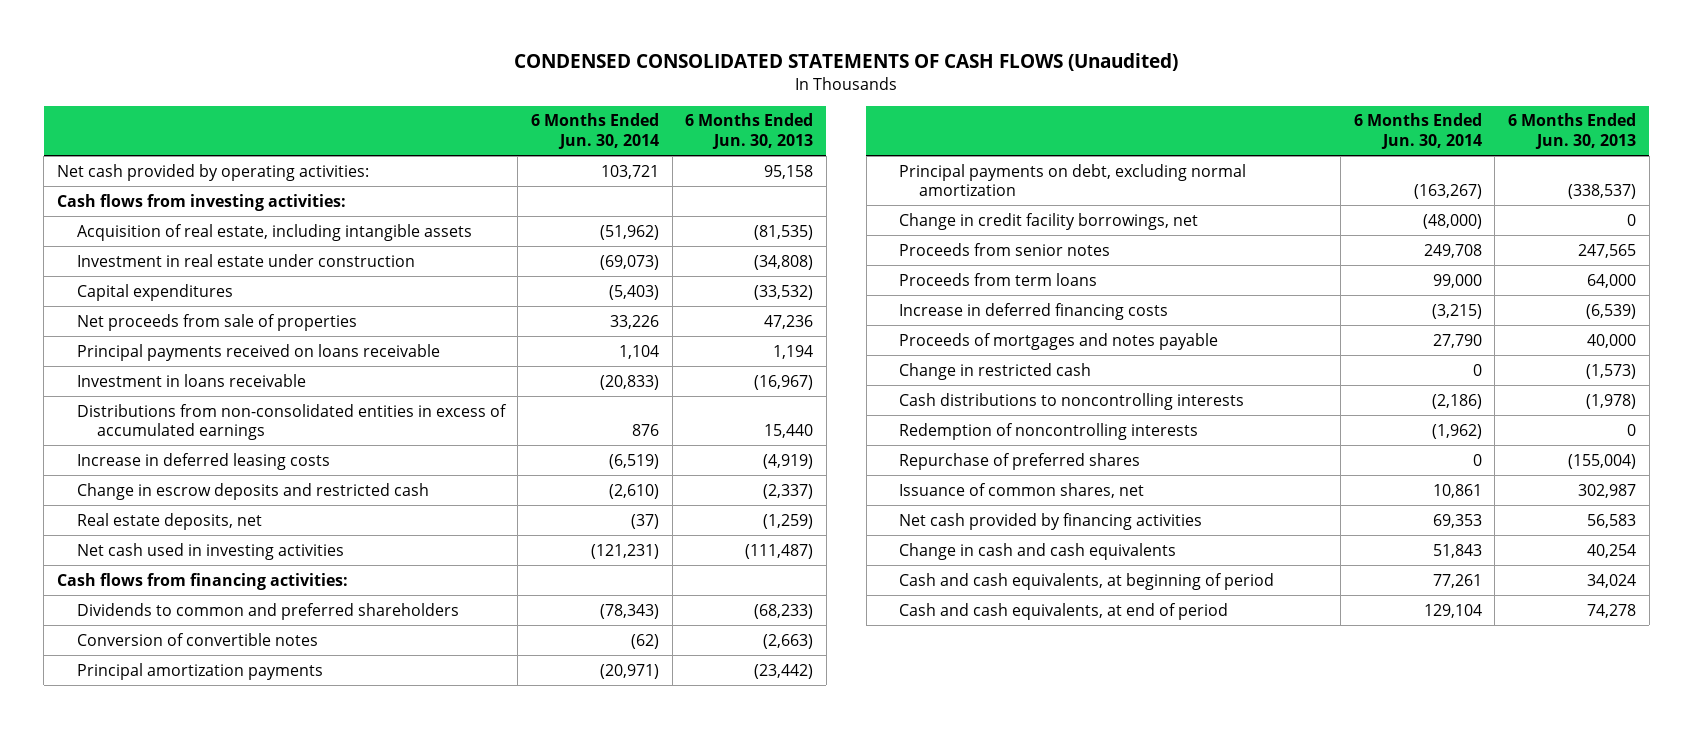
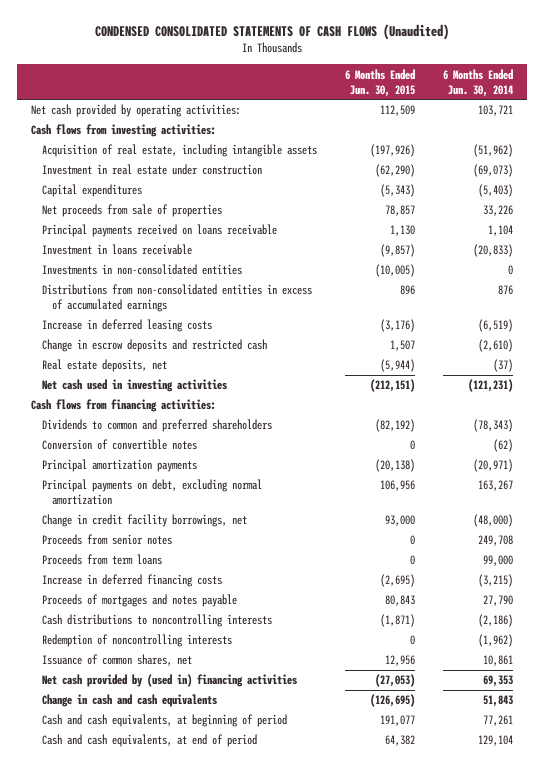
- | 6 Months Ended Jun. 30, 2014 | 6 Months Ended Jun. 30, 2013
+ | 6 Months Ended Jun. 30, 2015 | 6 Months Ended Jun. 30, 2014
+ Investments in non-consolidated entities | (10,005) | 0
- Principal payments on debt, excluding normal amortization | (163,267) | (338,537)
+ Principal payments on debt, excluding normal amortization | 106,956 | 163,267
- Change in restricted cash | 0 | (1,573)
- Repurchase of preferred shares | 0 | (155,004)
- Net cash provided by financing activities | 69,353 | 56,583
+ Net cash provided by (used in) financing activities | (27,053) | 69,353

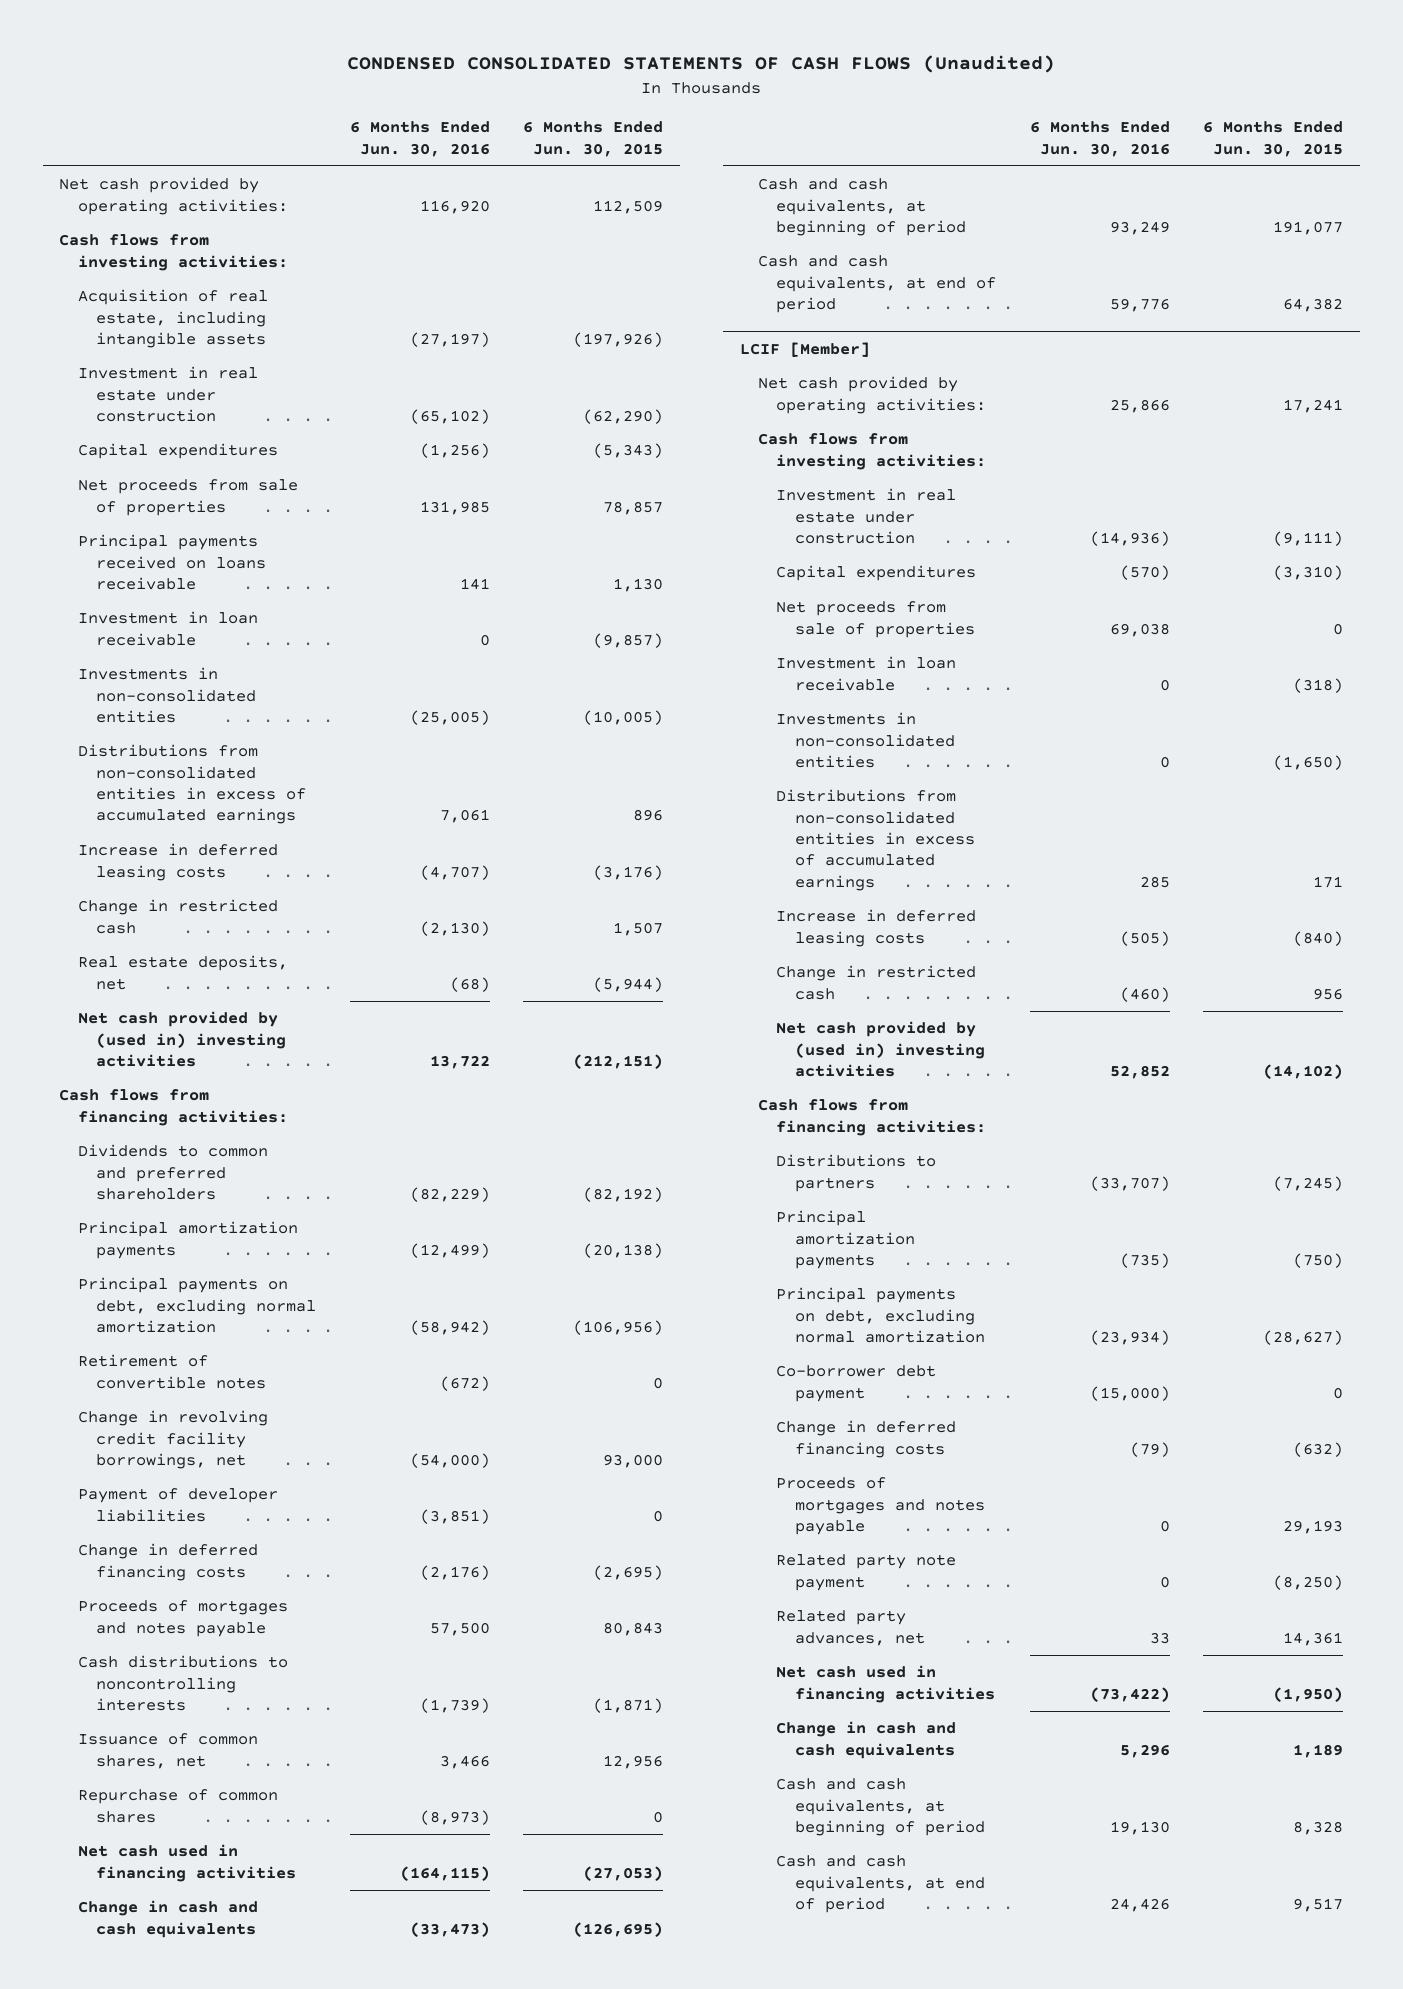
- | 6 Months Ended Jun. 30, 2015 | 6 Months Ended Jun. 30, 2014
+ | 6 Months Ended Jun. 30, 2016 | 6 Months Ended Jun. 30, 2015
- Investment in loans receivable | (9,857) | (20,833)
+ Investment in loan receivable | 0 | (9,857)
- Change in escrow deposits and restricted cash | 1,507 | (2,610)
+ Change in restricted cash | (2,130) | 1,507
- Net cash used in investing activities | (212,151) | (121,231)
+ Net cash provided by (used in) investing activities | 13,722 | (212,151)
- Conversion of convertible notes | 0 | (62)
- Principal payments on debt, excluding normal amortization | 106,956 | 163,267
- Change in credit facility borrowings, net | 93,000 | (48,000)
- Proceeds from senior notes | 0 | 249,708
- Proceeds from term loans | 0 | 99,000
- Increase in deferred financing costs | (2,695) | (3,215)
+ Principal payments on debt, excluding normal amortization | (58,942) | (106,956)
+ Retirement of convertible notes | (672) | 0
+ Change in revolving credit facility borrowings, net | (54,000) | 93,000
+ Payment of developer liabilities | (3,851) | 0
+ Change in deferred financing costs | (2,176) | (2,695)
- Redemption of noncontrolling interests | 0 | (1,962)
- Net cash provided by (used in) financing activities | (27,053) | 69,353
+ Repurchase of common shares | (8,973) | 0
+ Net cash used in financing activities | (164,115) | (27,053)
+ LCIF [Member]
+ Net cash provided by operating activities: | 25,866 | 17,241
+ Cash flows from investing activities:
+ Investment in real estate under construction | (14,936) | (9,111)
+ Capital expenditures | (570) | (3,310)
+ Net proceeds from sale of properties | 69,038 | 0
+ Investment in loan receivable | 0 | (318)
+ Investments in non-consolidated entities | 0 | (1,650)
+ Distributions from non-consolidated entities in excess of accumulated earnings | 285 | 171
+ Increase in deferred leasing costs | (505) | (840)
+ Change in restricted cash | (460) | 956
+ Net cash provided by (used in) investing activities | 52,852 | (14,102)
+ Cash flows from financing activities:
+ Distributions to partners | (33,707) | (7,245)
+ Principal amortization payments | (735) | (750)
+ Principal payments on debt, excluding normal amortization | (23,934) | (28,627)
+ Co-borrower debt payment | (15,000) | 0
+ Change in deferred financing costs | (79) | (632)
+ Proceeds of mortgages and notes payable | 0 | 29,193
+ Related party note payment | 0 | (8,250)
+ Related party advances, net | 33 | 14,361
+ Net cash used in financing activities | (73,422) | (1,950)
+ Change in cash and cash equivalents | 5,296 | 1,189
+ Cash and cash equivalents, at beginning of period | 19,130 | 8,328
+ Cash and cash equivalents, at end of period | 24,426 | 9,517

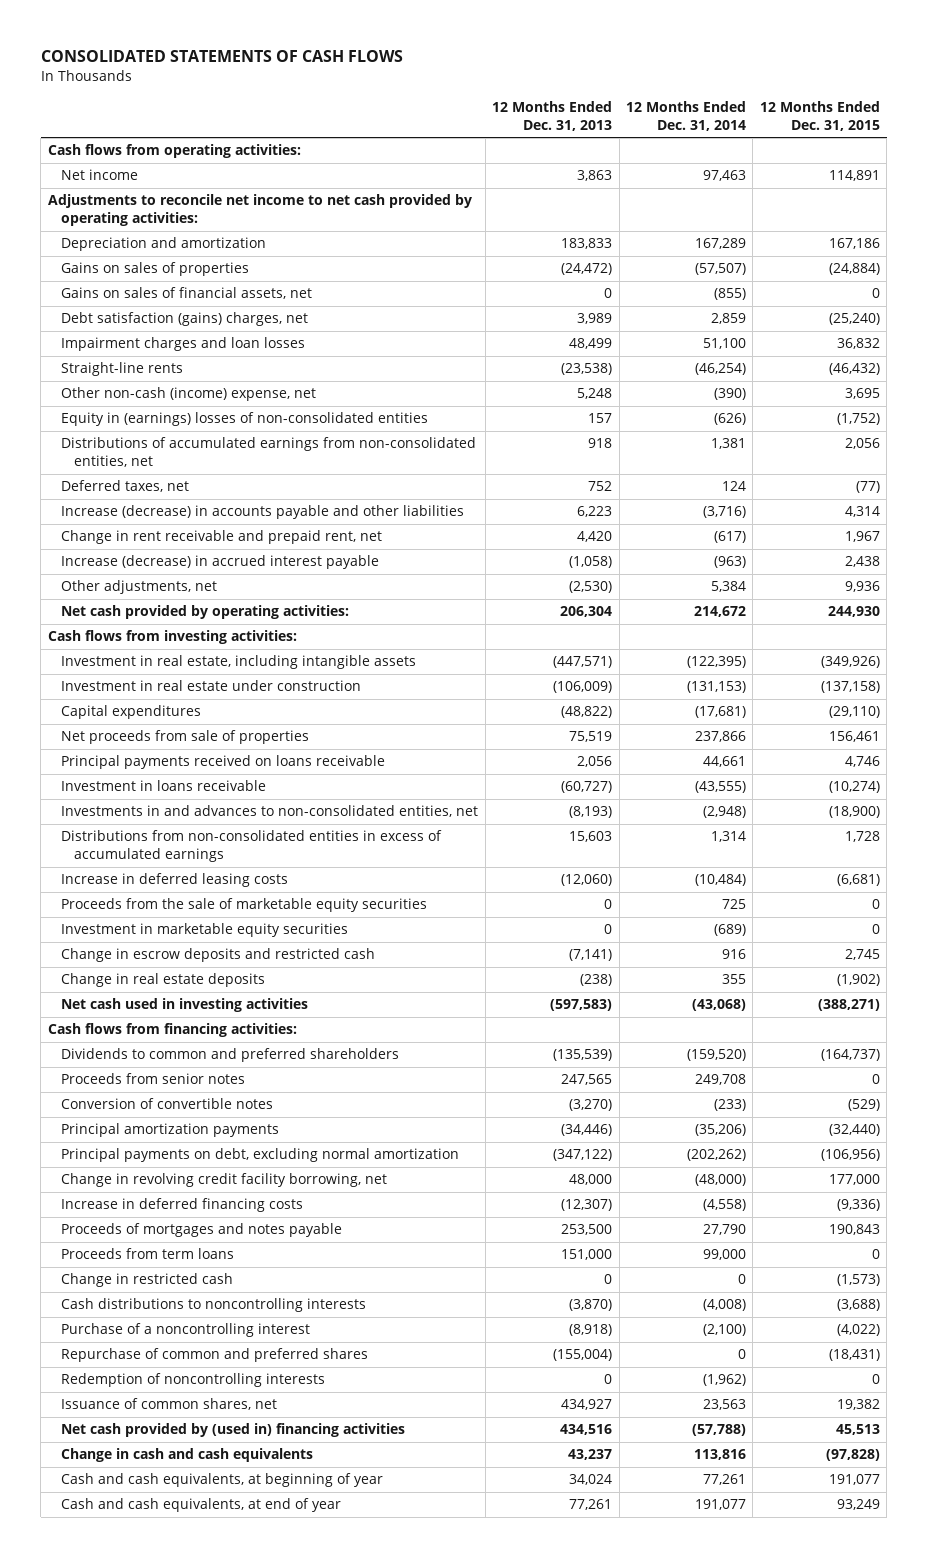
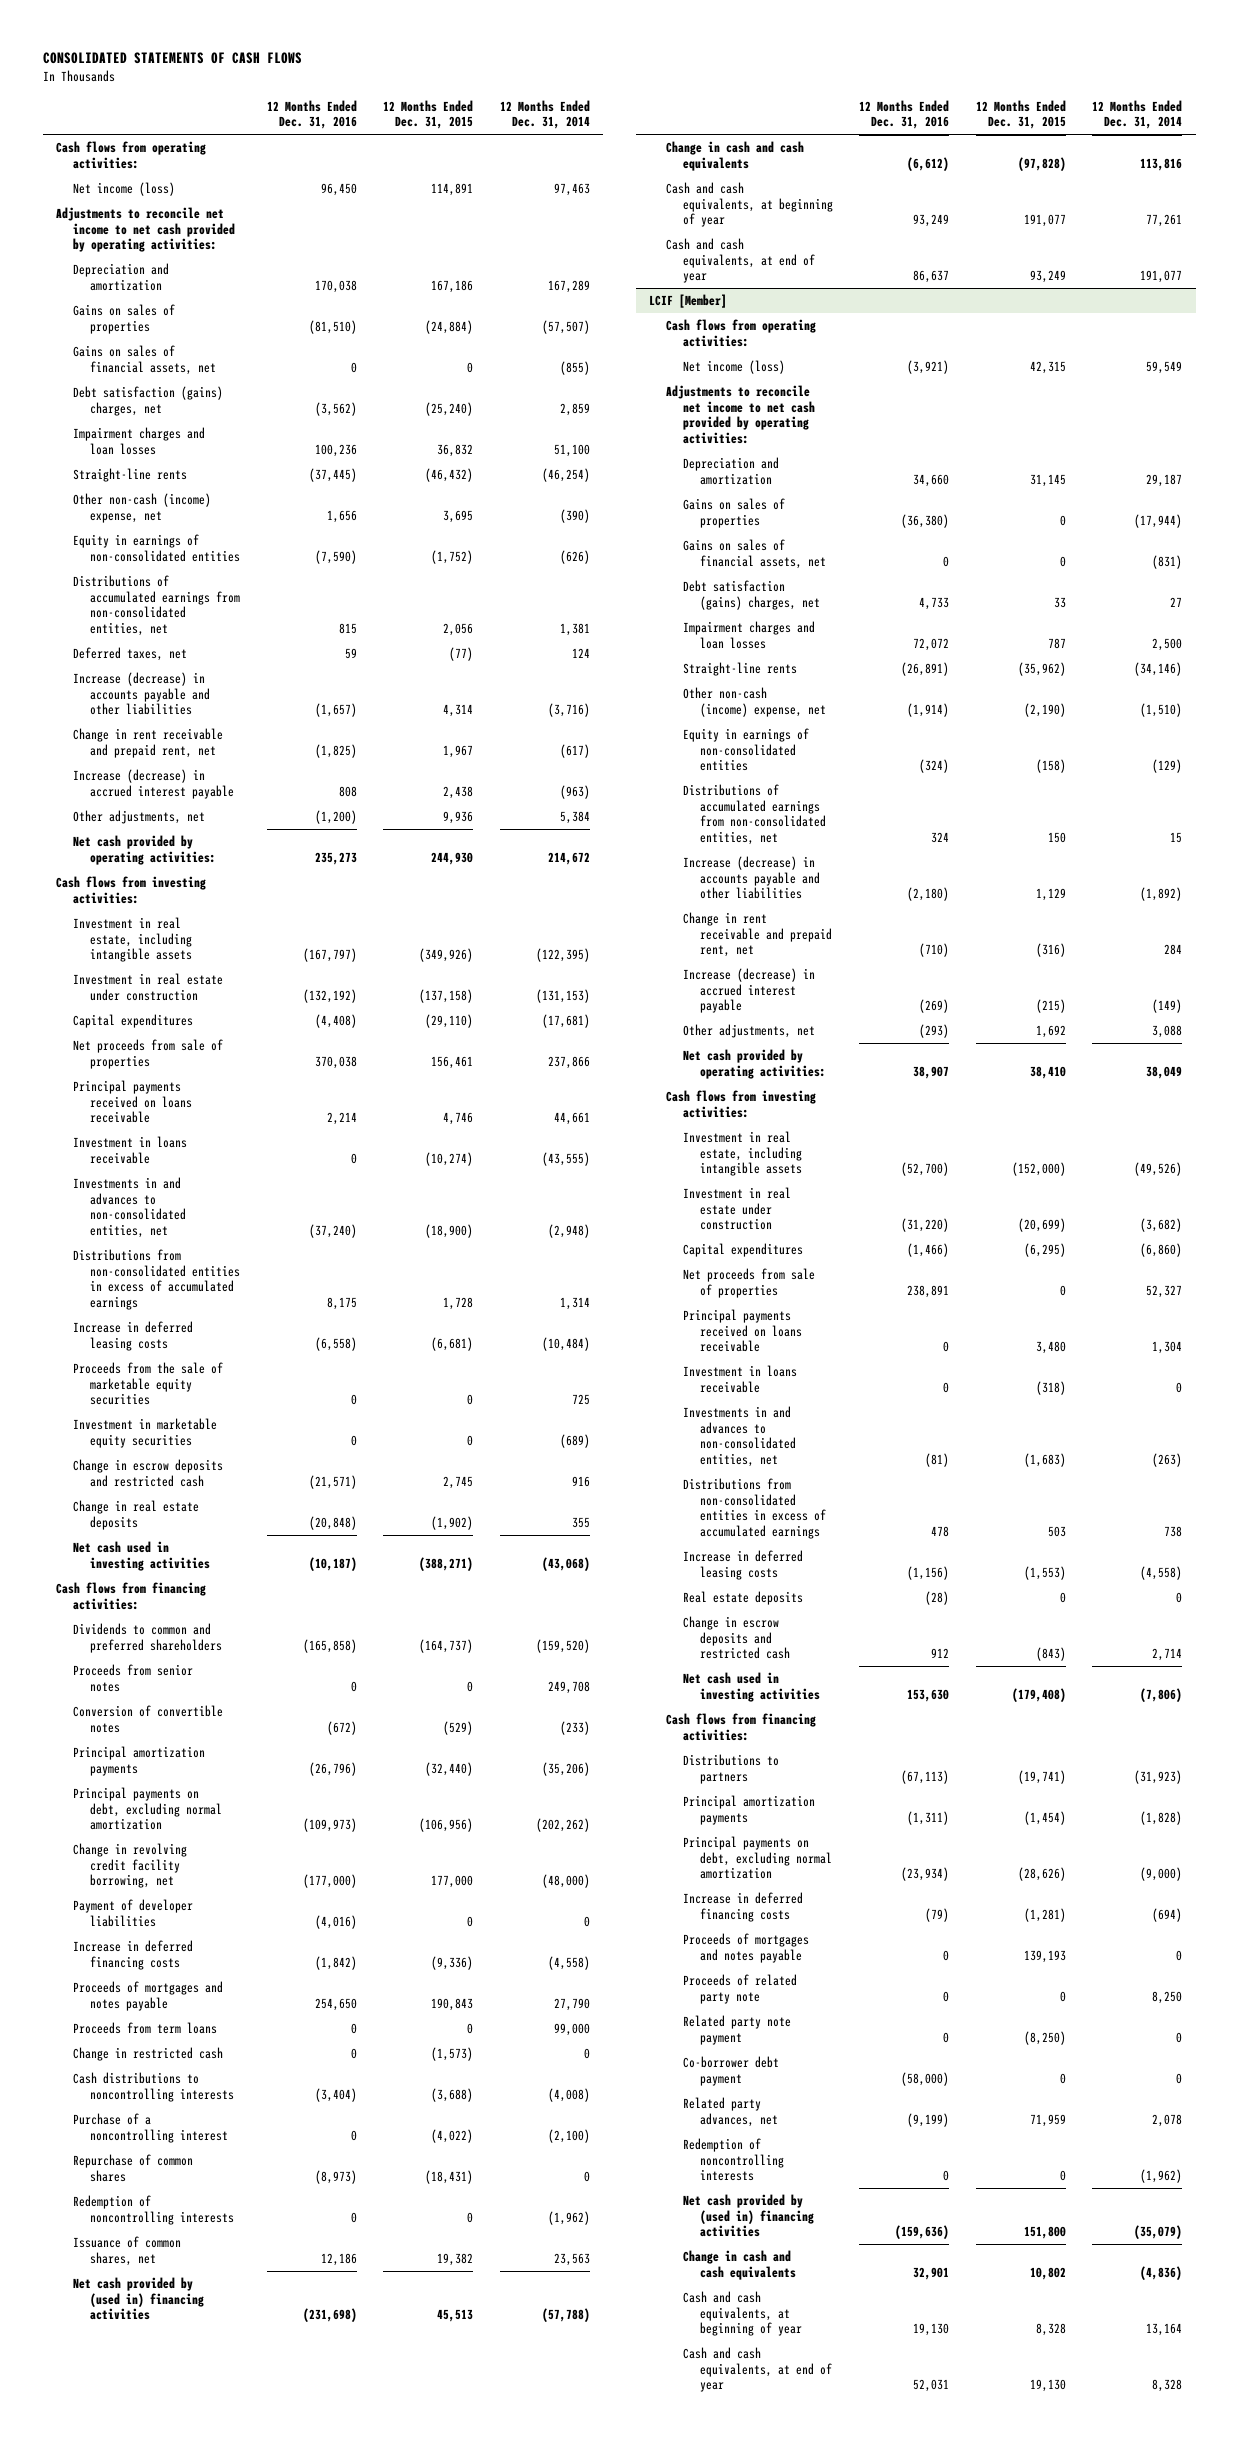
- | 12 Months Ended Dec. 31, 2013 | 12 Months Ended Dec. 31, 2014 | 12 Months Ended Dec. 31, 2015
+ | 12 Months Ended Dec. 31, 2016 | 12 Months Ended Dec. 31, 2015 | 12 Months Ended Dec. 31, 2014
- Net income | 3,863 | 97,463 | 114,891
+ Net income (loss) | 96,450 | 114,891 | 97,463
- Equity in (earnings) losses of non-consolidated entities | 157 | (626) | (1,752)
+ Equity in earnings of non-consolidated entities | (7,590) | (1,752) | (626)
+ Payment of developer liabilities | (4,016) | 0 | 0
- Repurchase of common and preferred shares | (155,004) | 0 | (18,431)
+ Repurchase of common shares | (8,973) | (18,431) | 0
+ LCIF [Member]
+ Cash flows from operating activities:
+ Net income (loss) | (3,921) | 42,315 | 59,549
+ Adjustments to reconcile net income to net cash provided by operating activities:
+ Depreciation and amortization | 34,660 | 31,145 | 29,187
+ Gains on sales of properties | (36,380) | 0 | (17,944)
+ Gains on sales of financial assets, net | 0 | 0 | (831)
+ Debt satisfaction (gains) charges, net | 4,733 | 33 | 27
+ Impairment charges and loan losses | 72,072 | 787 | 2,500
+ Straight-line rents | (26,891) | (35,962) | (34,146)
+ Other non-cash (income) expense, net | (1,914) | (2,190) | (1,510)
+ Equity in earnings of non-consolidated entities | (324) | (158) | (129)
+ Distributions of accumulated earnings from non-consolidated entities, net | 324 | 150 | 15
+ Increase (decrease) in accounts payable and other liabilities | (2,180) | 1,129 | (1,892)
+ Change in rent receivable and prepaid rent, net | (710) | (316) | 284
+ Increase (decrease) in accrued interest payable | (269) | (215) | (149)
+ Other adjustments, net | (293) | 1,692 | 3,088
+ Net cash provided by operating activities: | 38,907 | 38,410 | 38,049
+ Cash flows from investing activities:
+ Investment in real estate, including intangible assets | (52,700) | (152,000) | (49,526)
+ Investment in real estate under construction | (31,220) | (20,699) | (3,682)
+ Capital expenditures | (1,466) | (6,295) | (6,860)
+ Net proceeds from sale of properties | 238,891 | 0 | 52,327
+ Principal payments received on loans receivable | 0 | 3,480 | 1,304
+ Investment in loans receivable | 0 | (318) | 0
+ Investments in and advances to non-consolidated entities, net | (81) | (1,683) | (263)
+ Distributions from non-consolidated entities in excess of accumulated earnings | 478 | 503 | 738
+ Increase in deferred leasing costs | (1,156) | (1,553) | (4,558)
+ Real estate deposits | (28) | 0 | 0
+ Change in escrow deposits and restricted cash | 912 | (843) | 2,714
+ Net cash used in investing activities | 153,630 | (179,408) | (7,806)
+ Cash flows from financing activities:
+ Distributions to partners | (67,113) | (19,741) | (31,923)
+ Principal amortization payments | (1,311) | (1,454) | (1,828)
+ Principal payments on debt, excluding normal amortization | (23,934) | (28,626) | (9,000)
+ Increase in deferred financing costs | (79) | (1,281) | (694)
+ Proceeds of mortgages and notes payable | 0 | 139,193 | 0
+ Proceeds of related party note | 0 | 0 | 8,250
+ Related party note payment | 0 | (8,250) | 0
+ Co-borrower debt payment | (58,000) | 0 | 0
+ Related party advances, net | (9,199) | 71,959 | 2,078
+ Redemption of noncontrolling interests | 0 | 0 | (1,962)
+ Net cash provided by (used in) financing activities | (159,636) | 151,800 | (35,079)
+ Change in cash and cash equivalents | 32,901 | 10,802 | (4,836)
+ Cash and cash equivalents, at beginning of year | 19,130 | 8,328 | 13,164
+ Cash and cash equivalents, at end of year | 52,031 | 19,130 | 8,328

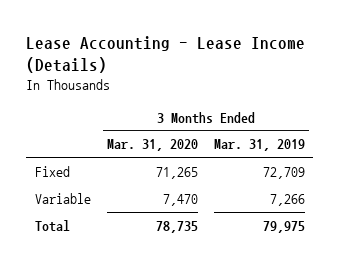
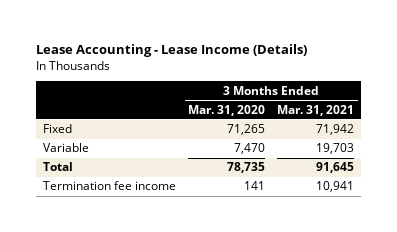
- | 3 Months Ended Mar. 31, 2020 | 3 Months Ended Mar. 31, 2019
+ | 3 Months Ended Mar. 31, 2020 | 3 Months Ended Mar. 31, 2021
+ Termination fee income | 141 | 10,941

